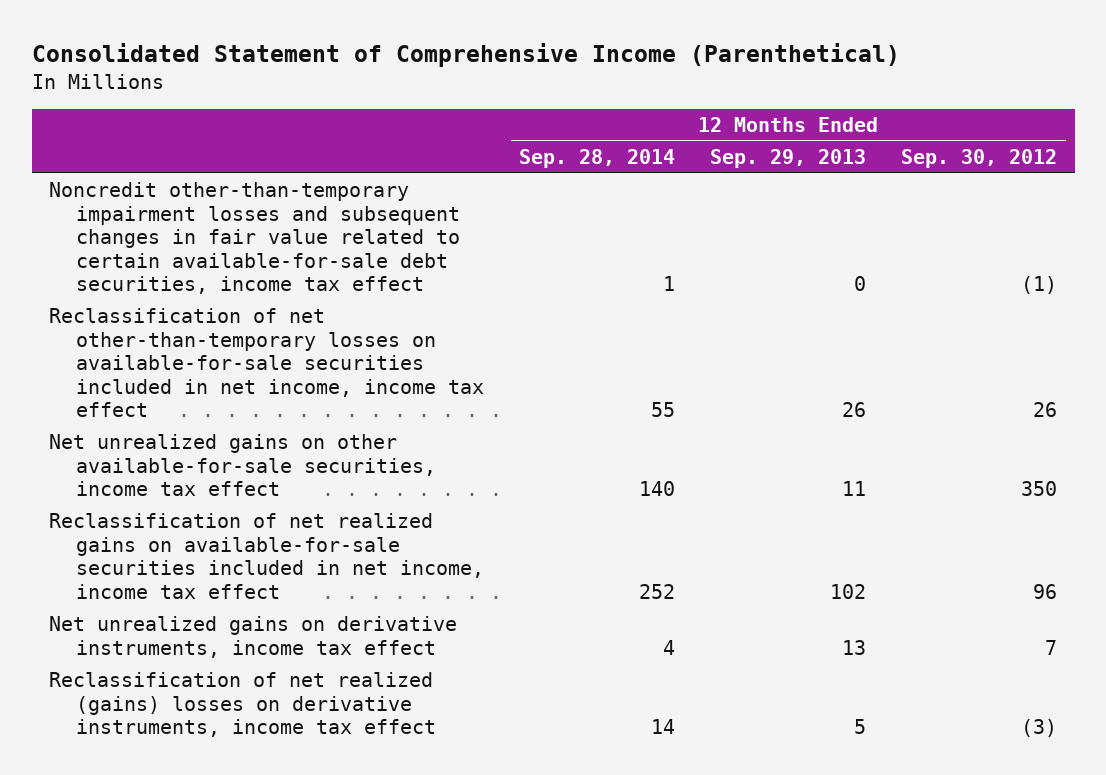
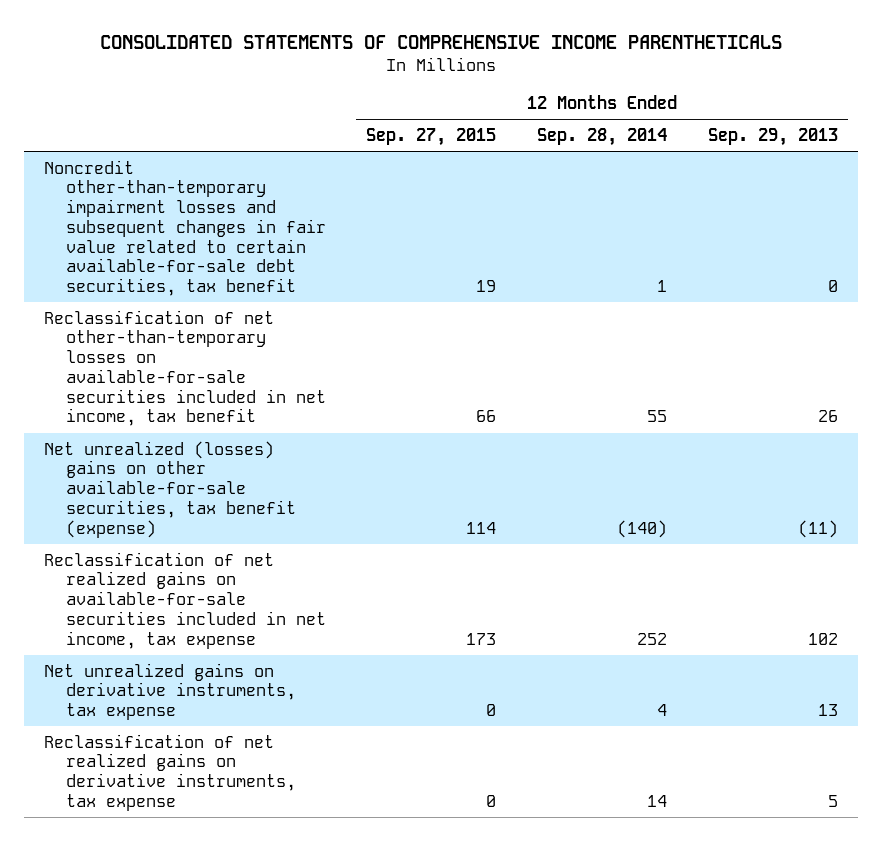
- Consolidated Statement of Comprehensive Income (Parenthetical)
+ CONSOLIDATED STATEMENTS OF COMPREHENSIVE INCOME PARENTHETICALS
- | 12 Months Ended Sep. 28, 2014 | 12 Months Ended Sep. 29, 2013 | 12 Months Ended Sep. 30, 2012
+ | 12 Months Ended Sep. 27, 2015 | 12 Months Ended Sep. 28, 2014 | 12 Months Ended Sep. 29, 2013
- Noncredit other-than-temporary impairment losses and subsequent changes in fair value related to certain available-for-sale debt securities, income tax effect | 1 | 0 | (1)
- Reclassification of net other-than-temporary losses on available-for-sale securities included in net income, income tax effect | 55 | 26 | 26
- Net unrealized gains on other available-for-sale securities, income tax effect | 140 | 11 | 350
- Reclassification of net realized gains on available-for-sale securities included in net income, income tax effect | 252 | 102 | 96
- Net unrealized gains on derivative instruments, income tax effect | 4 | 13 | 7
- Reclassification of net realized (gains) losses on derivative instruments, income tax effect | 14 | 5 | (3)
+ Noncredit other-than-temporary impairment losses and subsequent changes in fair value related to certain available-for-sale debt securities, tax benefit | 19 | 1 | 0
+ Reclassification of net other-than-temporary losses on available-for-sale securities included in net income, tax benefit | 66 | 55 | 26
+ Net unrealized (losses) gains on other available-for-sale securities, tax benefit (expense) | 114 | (140) | (11)
+ Reclassification of net realized gains on available-for-sale securities included in net income, tax expense | 173 | 252 | 102
+ Net unrealized gains on derivative instruments, tax expense | 0 | 4 | 13
+ Reclassification of net realized gains on derivative instruments, tax expense | 0 | 14 | 5

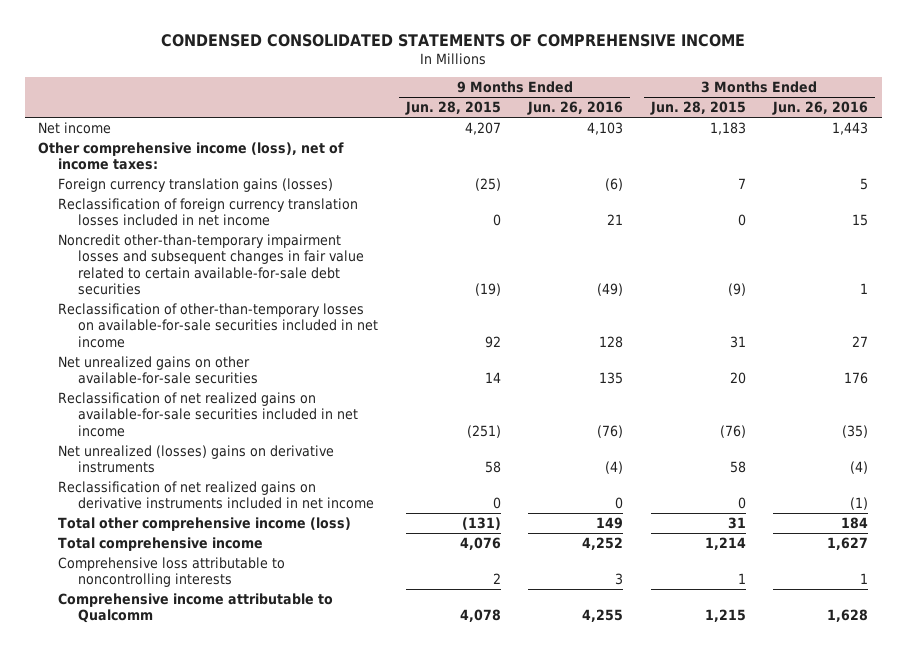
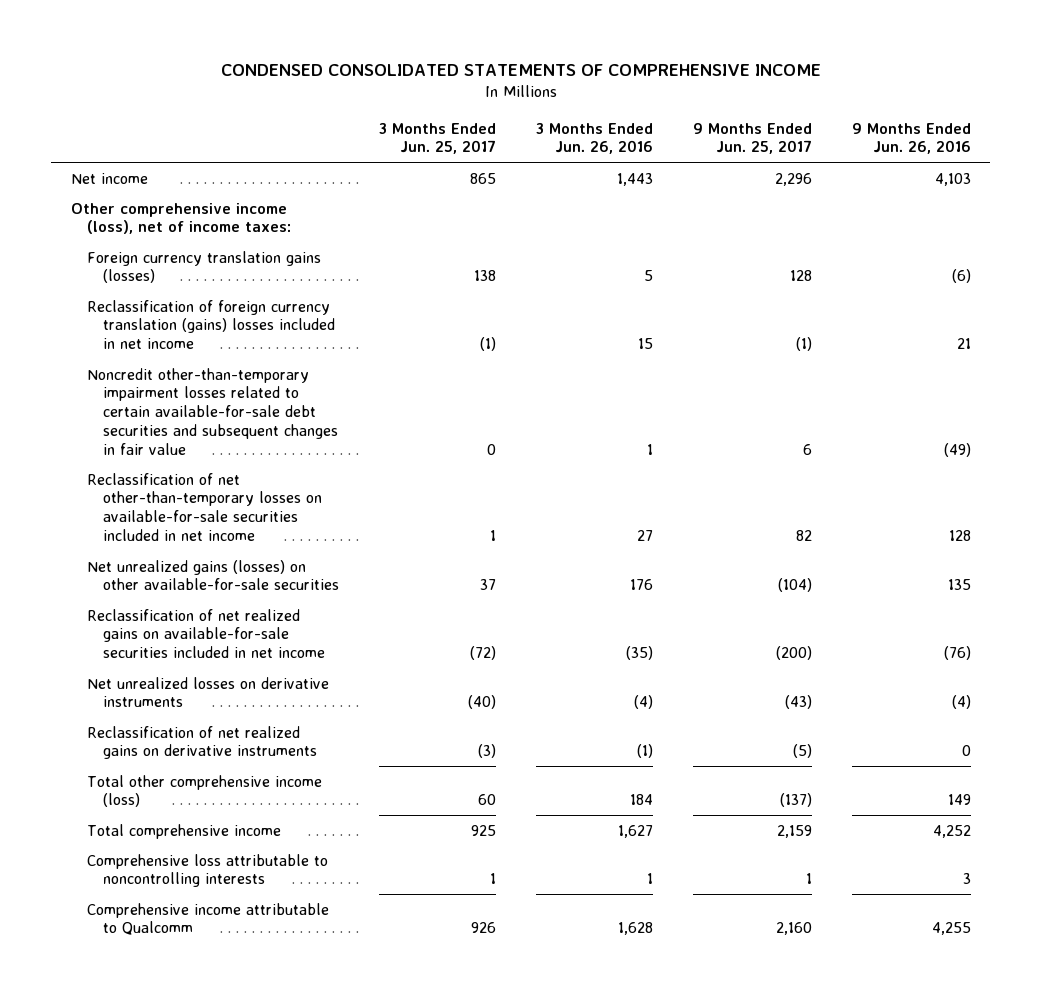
- | 9 Months Ended Jun. 28, 2015 | 9 Months Ended Jun. 26, 2016 | 3 Months Ended Jun. 28, 2015 | 3 Months Ended Jun. 26, 2016
+ | 3 Months Ended Jun. 25, 2017 | 3 Months Ended Jun. 26, 2016 | 9 Months Ended Jun. 25, 2017 | 9 Months Ended Jun. 26, 2016
- Reclassification of foreign currency translation losses included in net income | 0 | 21 | 0 | 15
- Noncredit other-than-temporary impairment losses and subsequent changes in fair value related to certain available-for-sale debt securities | (19) | (49) | (9) | 1
- Reclassification of other-than-temporary losses on available-for-sale securities included in net income | 92 | 128 | 31 | 27
- Net unrealized gains on other available-for-sale securities | 14 | 135 | 20 | 176
+ Reclassification of foreign currency translation (gains) losses included in net income | (1) | 15 | (1) | 21
+ Noncredit other-than-temporary impairment losses related to certain available-for-sale debt securities and subsequent changes in fair value | 0 | 1 | 6 | (49)
+ Reclassification of net other-than-temporary losses on available-for-sale securities included in net income | 1 | 27 | 82 | 128
+ Net unrealized gains (losses) on other available-for-sale securities | 37 | 176 | (104) | 135
- Net unrealized (losses) gains on derivative instruments | 58 | (4) | 58 | (4)
- Reclassification of net realized gains on derivative instruments included in net income | 0 | 0 | 0 | (1)
+ Net unrealized losses on derivative instruments | (40) | (4) | (43) | (4)
+ Reclassification of net realized gains on derivative instruments | (3) | (1) | (5) | 0

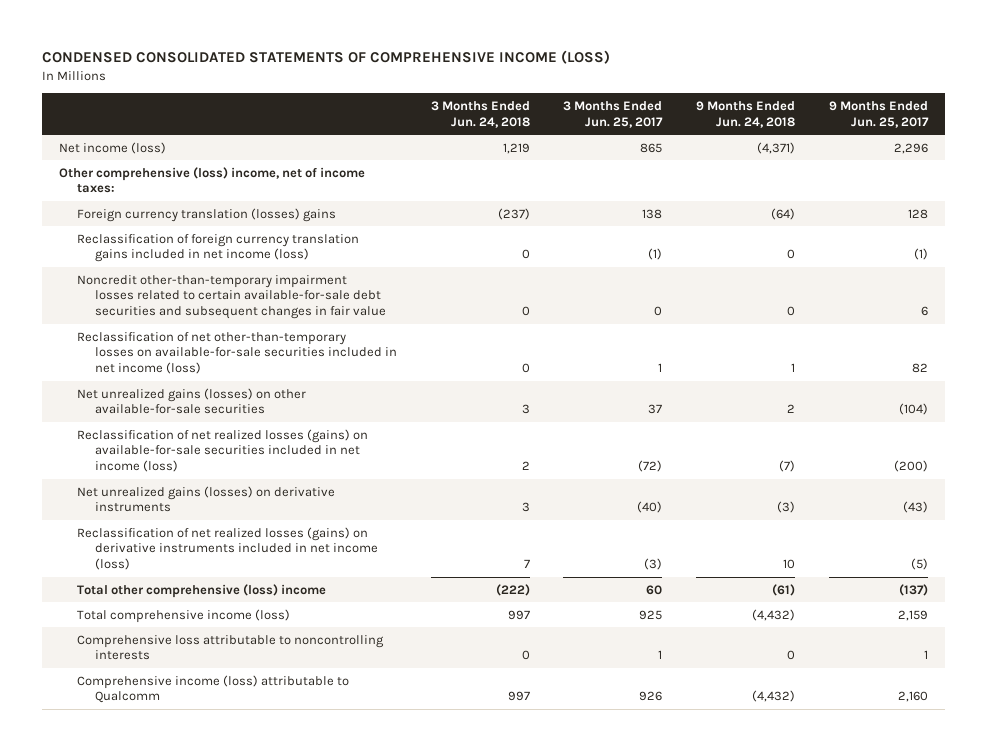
- CONDENSED CONSOLIDATED STATEMENTS OF COMPREHENSIVE INCOME
+ CONDENSED CONSOLIDATED STATEMENTS OF COMPREHENSIVE INCOME (LOSS)
- | 3 Months Ended Jun. 25, 2017 | 3 Months Ended Jun. 26, 2016 | 9 Months Ended Jun. 25, 2017 | 9 Months Ended Jun. 26, 2016
+ | 3 Months Ended Jun. 24, 2018 | 3 Months Ended Jun. 25, 2017 | 9 Months Ended Jun. 24, 2018 | 9 Months Ended Jun. 25, 2017
- Net income | 865 | 1,443 | 2,296 | 4,103
- Other comprehensive income (loss), net of income taxes:
- Foreign currency translation gains (losses) | 138 | 5 | 128 | (6)
- Reclassification of foreign currency translation (gains) losses included in net income | (1) | 15 | (1) | 21
+ Net income (loss) | 1,219 | 865 | (4,371) | 2,296
+ Other comprehensive (loss) income, net of income taxes:
+ Foreign currency translation (losses) gains | (237) | 138 | (64) | 128
+ Reclassification of foreign currency translation gains included in net income (loss) | 0 | (1) | 0 | (1)
- Reclassification of net other-than-temporary losses on available-for-sale securities included in net income | 1 | 27 | 82 | 128
+ Reclassification of net other-than-temporary losses on available-for-sale securities included in net income (loss) | 0 | 1 | 1 | 82
- Reclassification of net realized gains on available-for-sale securities included in net income | (72) | (35) | (200) | (76)
- Net unrealized losses on derivative instruments | (40) | (4) | (43) | (4)
- Reclassification of net realized gains on derivative instruments | (3) | (1) | (5) | 0
- Total other comprehensive income (loss) | 60 | 184 | (137) | 149
- Total comprehensive income | 925 | 1,627 | 2,159 | 4,252
+ Reclassification of net realized losses (gains) on available-for-sale securities included in net income (loss) | 2 | (72) | (7) | (200)
+ Net unrealized gains (losses) on derivative instruments | 3 | (40) | (3) | (43)
+ Reclassification of net realized losses (gains) on derivative instruments included in net income (loss) | 7 | (3) | 10 | (5)
+ Total other comprehensive (loss) income | (222) | 60 | (61) | (137)
+ Total comprehensive income (loss) | 997 | 925 | (4,432) | 2,159
- Comprehensive income attributable to Qualcomm | 926 | 1,628 | 2,160 | 4,255
+ Comprehensive income (loss) attributable to Qualcomm | 997 | 926 | (4,432) | 2,160

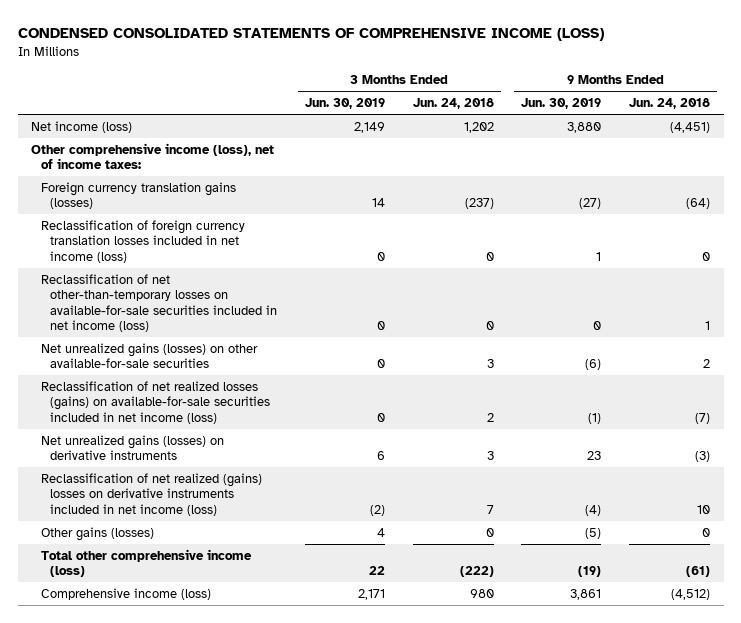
- | 3 Months Ended Jun. 24, 2018 | 3 Months Ended Jun. 25, 2017 | 9 Months Ended Jun. 24, 2018 | 9 Months Ended Jun. 25, 2017
+ | 3 Months Ended Jun. 30, 2019 | 3 Months Ended Jun. 24, 2018 | 9 Months Ended Jun. 30, 2019 | 9 Months Ended Jun. 24, 2018
- Net income (loss) | 1,219 | 865 | (4,371) | 2,296
- Other comprehensive (loss) income, net of income taxes:
- Foreign currency translation (losses) gains | (237) | 138 | (64) | 128
- Reclassification of foreign currency translation gains included in net income (loss) | 0 | (1) | 0 | (1)
- Noncredit other-than-temporary impairment losses related to certain available-for-sale debt securities and subsequent changes in fair value | 0 | 0 | 0 | 6
+ Net income (loss) | 2,149 | 1,202 | 3,880 | (4,451)
+ Other comprehensive income (loss), net of income taxes:
+ Foreign currency translation gains (losses) | 14 | (237) | (27) | (64)
+ Reclassification of foreign currency translation losses included in net income (loss) | 0 | 0 | 1 | 0
- Reclassification of net realized losses (gains) on derivative instruments included in net income (loss) | 7 | (3) | 10 | (5)
- Total other comprehensive (loss) income | (222) | 60 | (61) | (137)
- Total comprehensive income (loss) | 997 | 925 | (4,432) | 2,159
- Comprehensive loss attributable to noncontrolling interests | 0 | 1 | 0 | 1
- Comprehensive income (loss) attributable to Qualcomm | 997 | 926 | (4,432) | 2,160
+ Reclassification of net realized (gains) losses on derivative instruments included in net income (loss) | (2) | 7 | (4) | 10
+ Other gains (losses) | 4 | 0 | (5) | 0
+ Total other comprehensive income (loss) | 22 | (222) | (19) | (61)
+ Comprehensive income (loss) | 2,171 | 980 | 3,861 | (4,512)

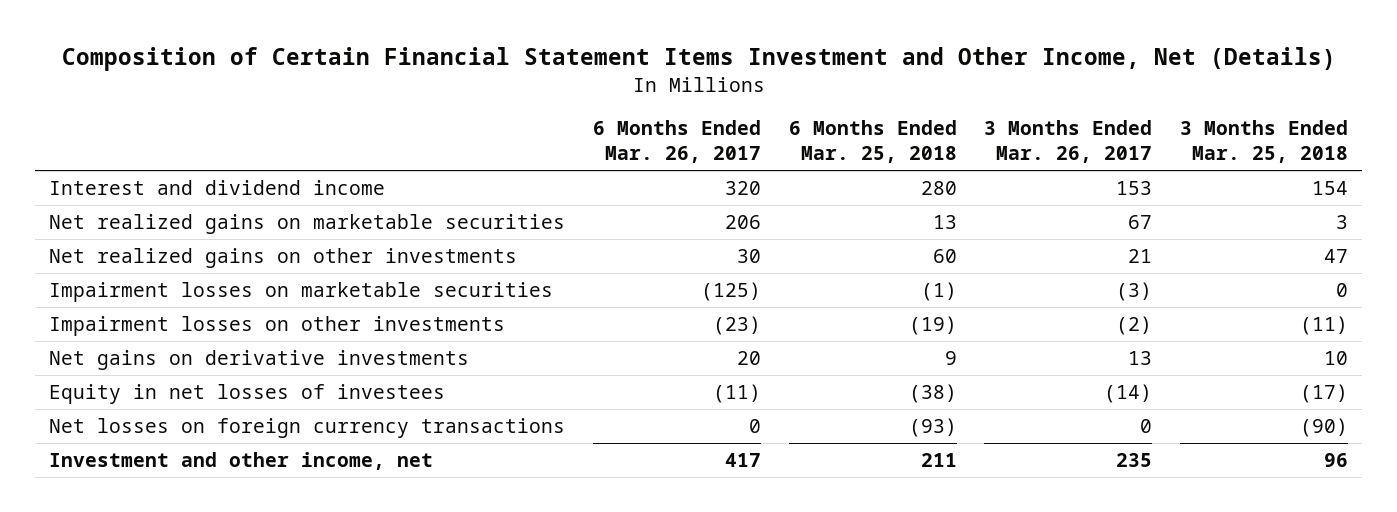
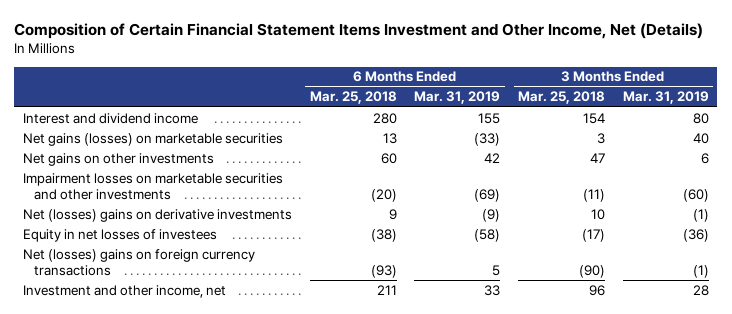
- | 6 Months Ended Mar. 26, 2017 | 6 Months Ended Mar. 25, 2018 | 3 Months Ended Mar. 26, 2017 | 3 Months Ended Mar. 25, 2018
+ | 6 Months Ended Mar. 25, 2018 | 6 Months Ended Mar. 31, 2019 | 3 Months Ended Mar. 25, 2018 | 3 Months Ended Mar. 31, 2019
- Net realized gains on marketable securities | 206 | 13 | 67 | 3
- Net realized gains on other investments | 30 | 60 | 21 | 47
- Impairment losses on marketable securities | (125) | (1) | (3) | 0
- Impairment losses on other investments | (23) | (19) | (2) | (11)
- Net gains on derivative investments | 20 | 9 | 13 | 10
+ Net gains (losses) on marketable securities | 13 | (33) | 3 | 40
+ Net gains on other investments | 60 | 42 | 47 | 6
+ Impairment losses on marketable securities and other investments | (20) | (69) | (11) | (60)
+ Net (losses) gains on derivative investments | 9 | (9) | 10 | (1)
- Net losses on foreign currency transactions | 0 | (93) | 0 | (90)
+ Net (losses) gains on foreign currency transactions | (93) | 5 | (90) | (1)

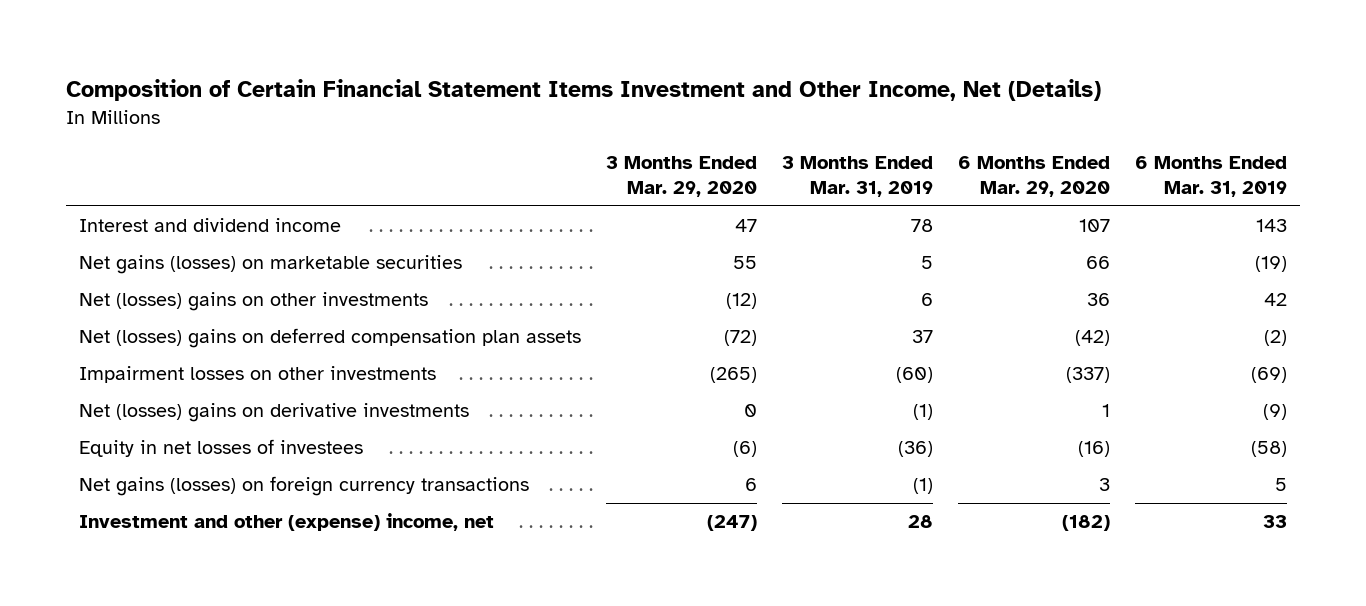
- | 6 Months Ended Mar. 25, 2018 | 6 Months Ended Mar. 31, 2019 | 3 Months Ended Mar. 25, 2018 | 3 Months Ended Mar. 31, 2019
+ | 3 Months Ended Mar. 29, 2020 | 3 Months Ended Mar. 31, 2019 | 6 Months Ended Mar. 29, 2020 | 6 Months Ended Mar. 31, 2019
- Interest and dividend income | 280 | 155 | 154 | 80
- Net gains (losses) on marketable securities | 13 | (33) | 3 | 40
- Net gains on other investments | 60 | 42 | 47 | 6
- Impairment losses on marketable securities and other investments | (20) | (69) | (11) | (60)
+ Interest and dividend income | 47 | 78 | 107 | 143
+ Net gains (losses) on marketable securities | 55 | 5 | 66 | (19)
+ Net (losses) gains on other investments | (12) | 6 | 36 | 42
+ Net (losses) gains on deferred compensation plan assets | (72) | 37 | (42) | (2)
+ Impairment losses on other investments | (265) | (60) | (337) | (69)
- Net (losses) gains on foreign currency transactions | (93) | 5 | (90) | (1)
- Investment and other income, net | 211 | 33 | 96 | 28
+ Net gains (losses) on foreign currency transactions | 6 | (1) | 3 | 5
+ Investment and other (expense) income, net | (247) | 28 | (182) | 33

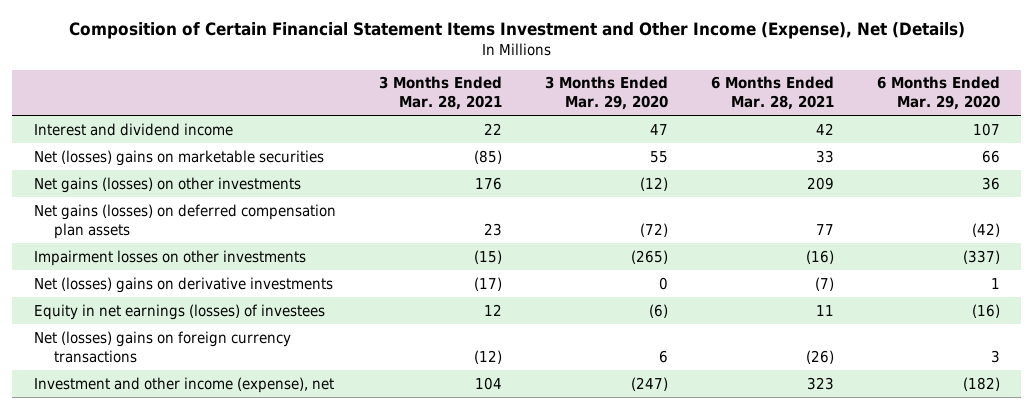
- Composition of Certain Financial Statement Items Investment and Other Income, Net (Details)
+ Composition of Certain Financial Statement Items Investment and Other Income (Expense), Net (Details)
- | 3 Months Ended Mar. 29, 2020 | 3 Months Ended Mar. 31, 2019 | 6 Months Ended Mar. 29, 2020 | 6 Months Ended Mar. 31, 2019
+ | 3 Months Ended Mar. 28, 2021 | 3 Months Ended Mar. 29, 2020 | 6 Months Ended Mar. 28, 2021 | 6 Months Ended Mar. 29, 2020
- Net gains (losses) on marketable securities | 55 | 5 | 66 | (19)
- Net (losses) gains on other investments | (12) | 6 | 36 | 42
- Net (losses) gains on deferred compensation plan assets | (72) | 37 | (42) | (2)
+ Net (losses) gains on marketable securities | (85) | 55 | 33 | 66
+ Net gains (losses) on other investments | 176 | (12) | 209 | 36
+ Net gains (losses) on deferred compensation plan assets | 23 | (72) | 77 | (42)
- Equity in net losses of investees | (6) | (36) | (16) | (58)
- Net gains (losses) on foreign currency transactions | 6 | (1) | 3 | 5
- Investment and other (expense) income, net | (247) | 28 | (182) | 33
+ Equity in net earnings (losses) of investees | 12 | (6) | 11 | (16)
+ Net (losses) gains on foreign currency transactions | (12) | 6 | (26) | 3
+ Investment and other income (expense), net | 104 | (247) | 323 | (182)

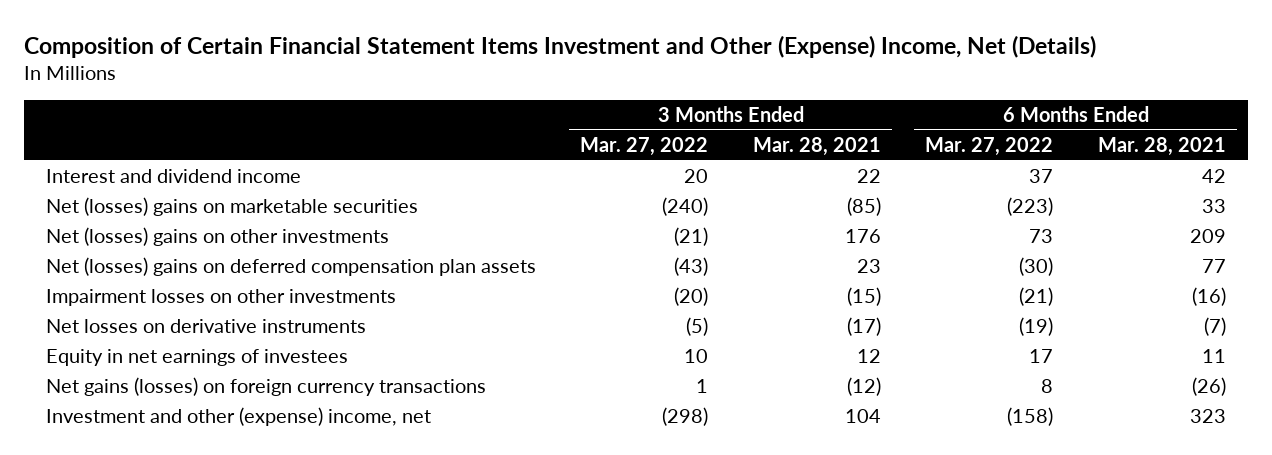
- Composition of Certain Financial Statement Items Investment and Other Income (Expense), Net (Details)
+ Composition of Certain Financial Statement Items Investment and Other (Expense) Income, Net (Details)
- | 3 Months Ended Mar. 28, 2021 | 3 Months Ended Mar. 29, 2020 | 6 Months Ended Mar. 28, 2021 | 6 Months Ended Mar. 29, 2020
+ | 3 Months Ended Mar. 27, 2022 | 3 Months Ended Mar. 28, 2021 | 6 Months Ended Mar. 27, 2022 | 6 Months Ended Mar. 28, 2021
- Net gains (losses) on other investments | 176 | (12) | 209 | 36
- Net gains (losses) on deferred compensation plan assets | 23 | (72) | 77 | (42)
+ Net (losses) gains on other investments | (21) | 176 | 73 | 209
+ Net (losses) gains on deferred compensation plan assets | (43) | 23 | (30) | 77
- Net (losses) gains on derivative investments | (17) | 0 | (7) | 1
- Equity in net earnings (losses) of investees | 12 | (6) | 11 | (16)
- Net (losses) gains on foreign currency transactions | (12) | 6 | (26) | 3
- Investment and other income (expense), net | 104 | (247) | 323 | (182)
+ Net losses on derivative instruments | (5) | (17) | (19) | (7)
+ Equity in net earnings of investees | 10 | 12 | 17 | 11
+ Net gains (losses) on foreign currency transactions | 1 | (12) | 8 | (26)
+ Investment and other (expense) income, net | (298) | 104 | (158) | 323

